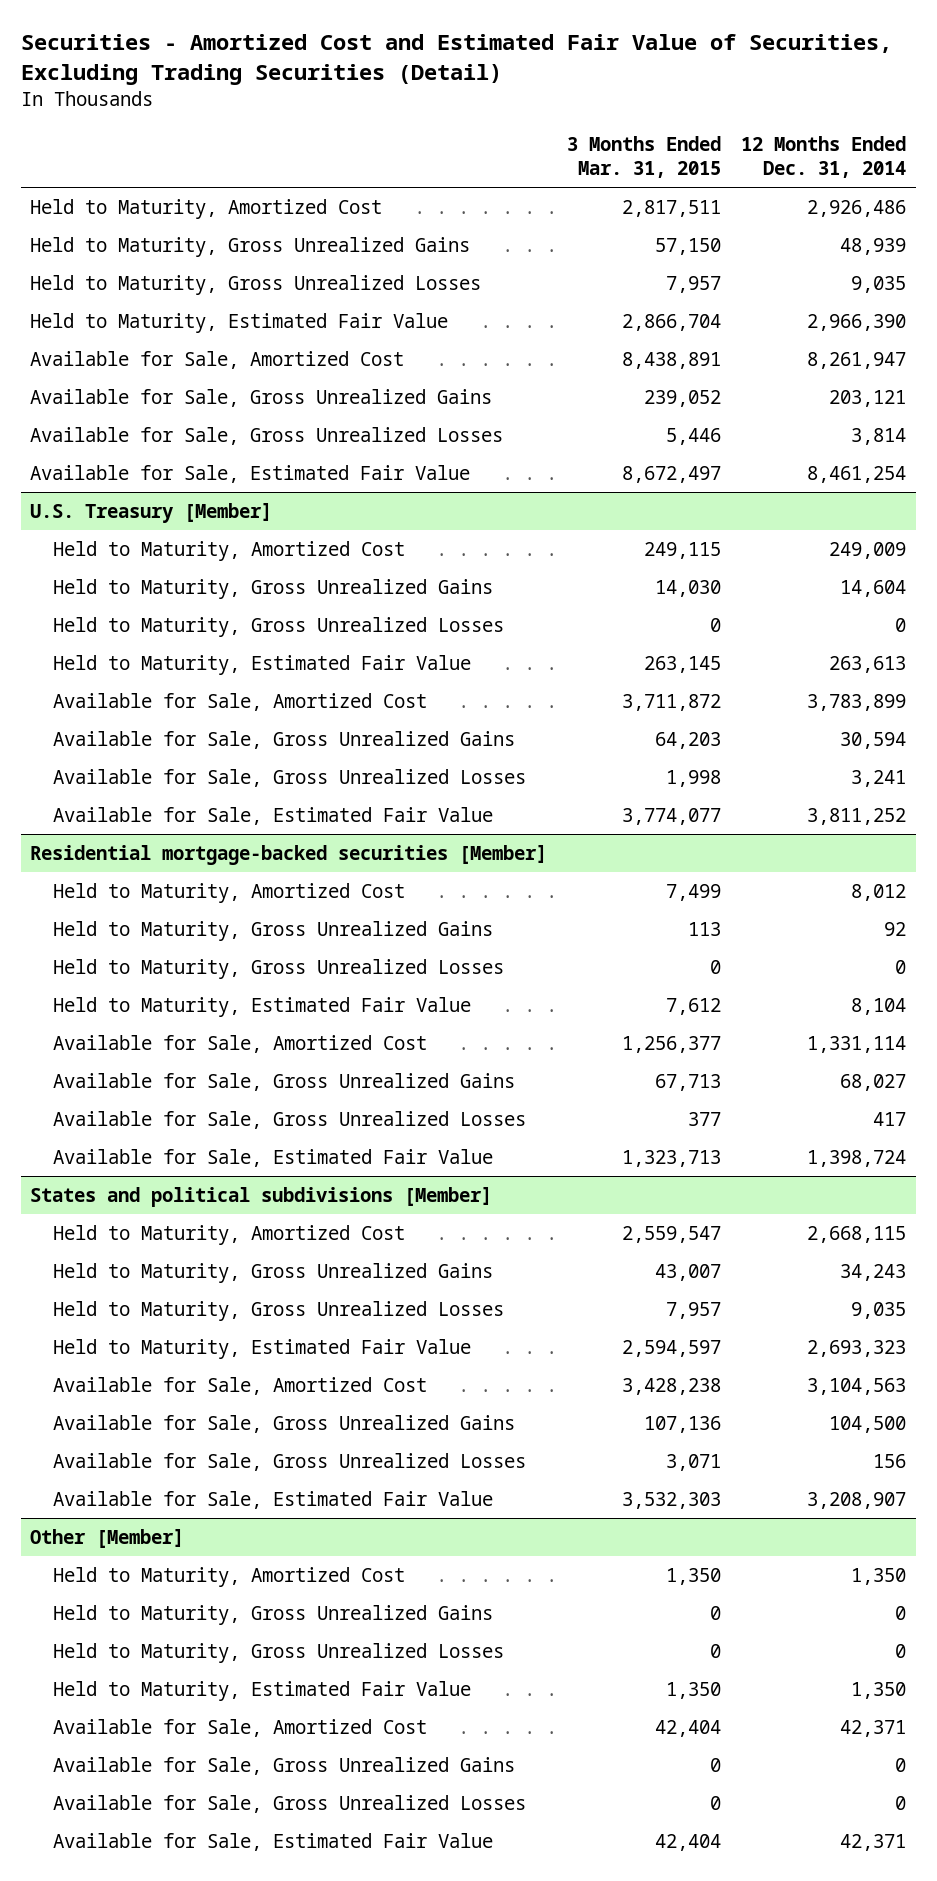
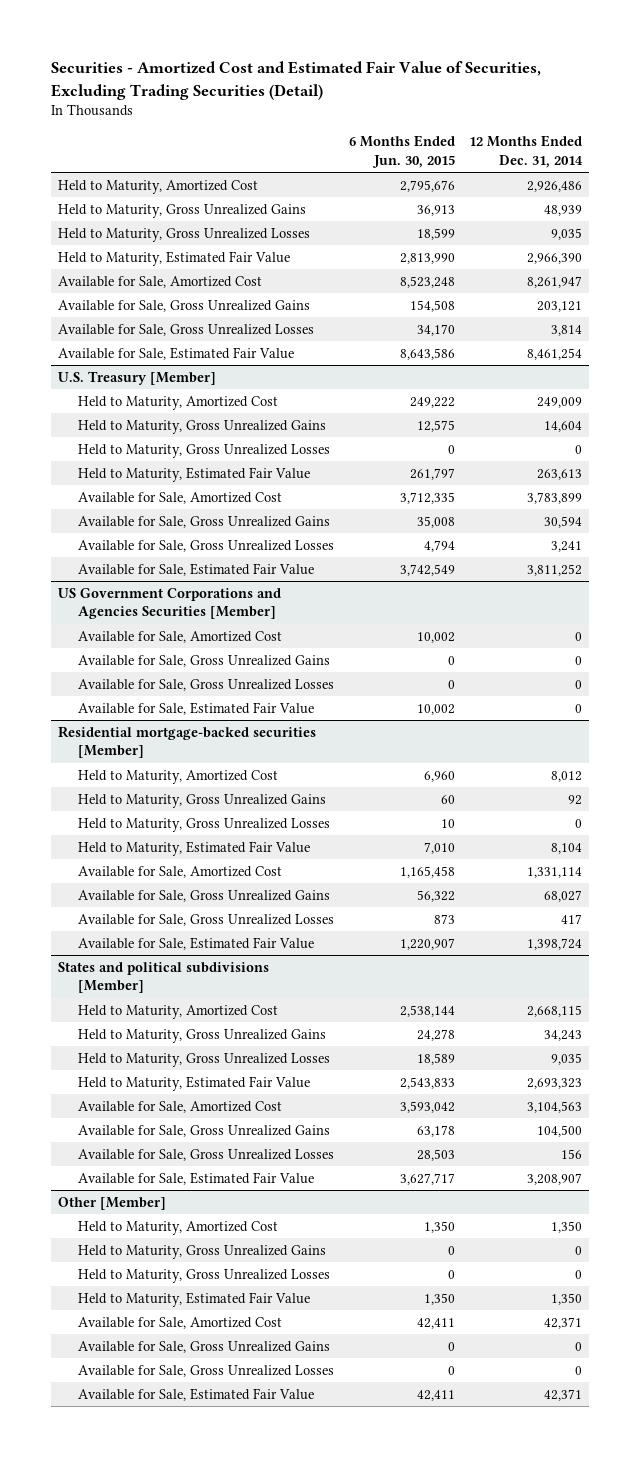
- | 3 Months Ended Mar. 31, 2015 | 12 Months Ended Dec. 31, 2014
+ | 6 Months Ended Jun. 30, 2015 | 12 Months Ended Dec. 31, 2014
+ US Government Corporations and Agencies Securities [Member]
+ Available for Sale, Amortized Cost | 10,002 | 0
+ Available for Sale, Gross Unrealized Gains | 0 | 0
+ Available for Sale, Gross Unrealized Losses | 0 | 0
+ Available for Sale, Estimated Fair Value | 10,002 | 0

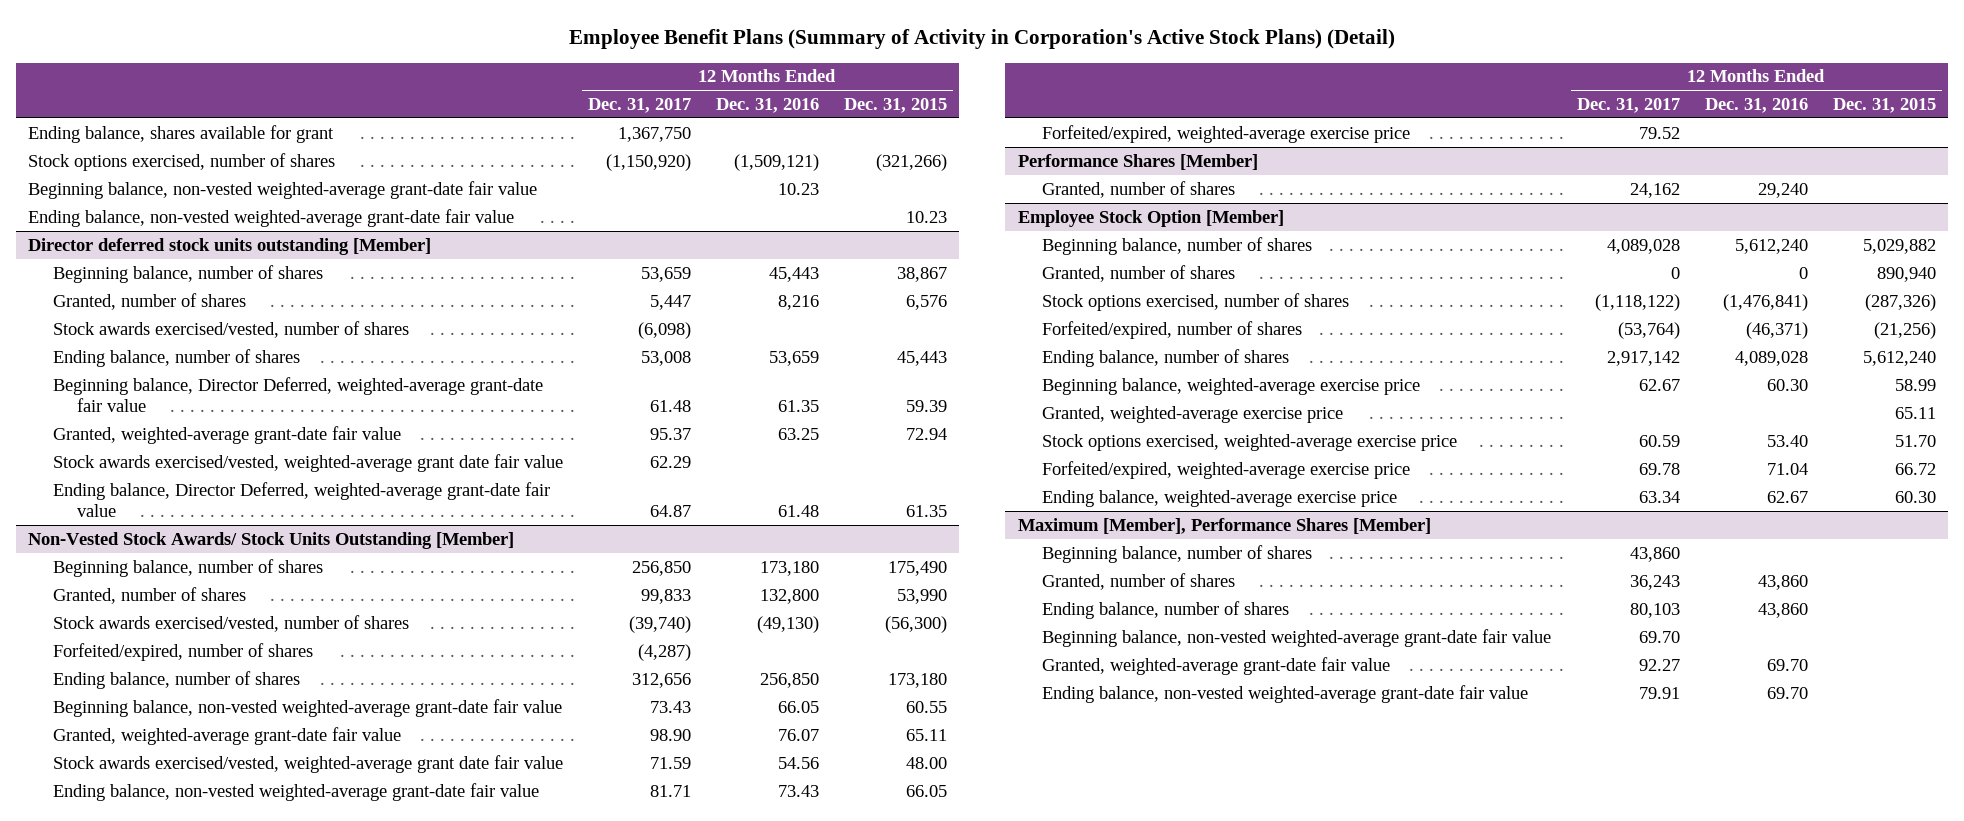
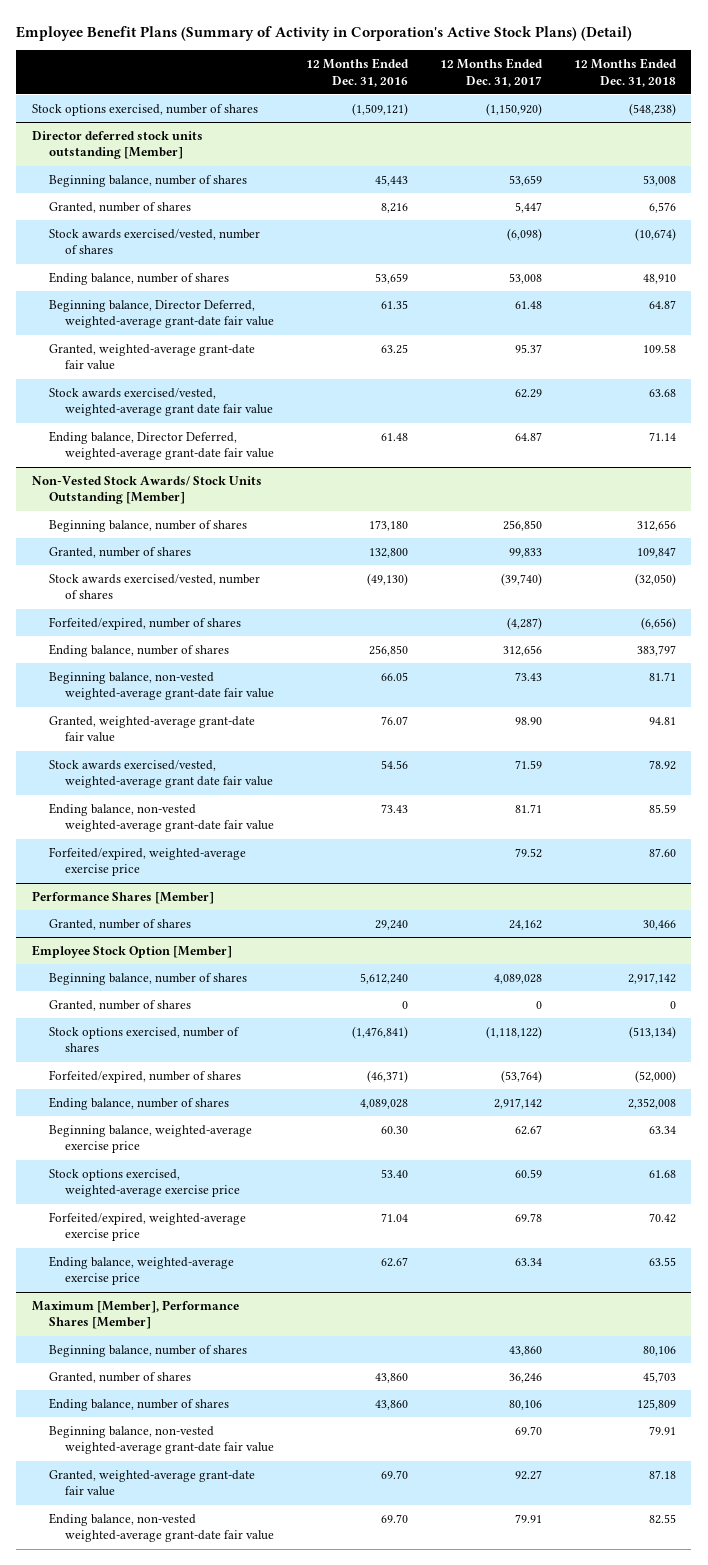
- | 12 Months Ended Dec. 31, 2017 | 12 Months Ended Dec. 31, 2016 | 12 Months Ended Dec. 31, 2015
+ | 12 Months Ended Dec. 31, 2016 | 12 Months Ended Dec. 31, 2017 | 12 Months Ended Dec. 31, 2018
- Ending balance, shares available for grant | 1,367,750 | |
- Beginning balance, non-vested weighted-average grant-date fair value | | 10.23 |
- Ending balance, non-vested weighted-average grant-date fair value | | | 10.23
@ Employee Stock Option [Member]
- Granted, weighted-average exercise price | | | 65.11
@ Maximum [Member], Performance Shares [Member]
- Granted, number of shares | 36,243 | 43,860 |
- Ending balance, number of shares | 80,103 | 43,860 |
+ Granted, number of shares | 43,860 | 36,246 | 45,703
+ Ending balance, number of shares | 43,860 | 80,106 | 125,809

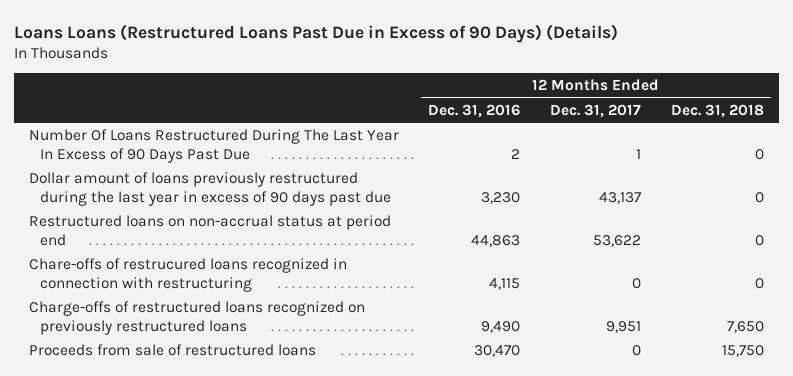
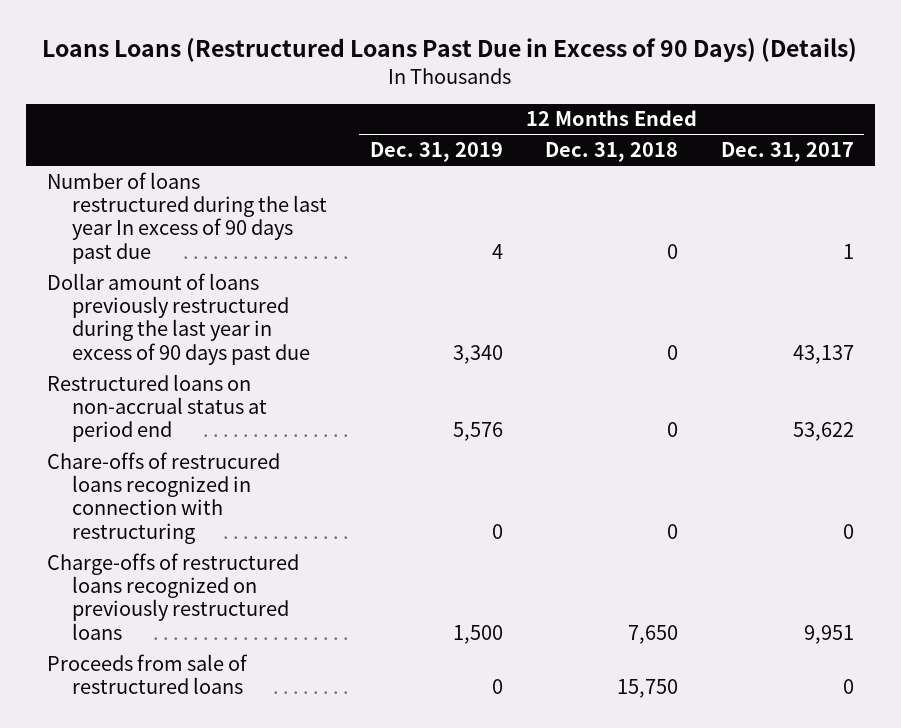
- | 12 Months Ended Dec. 31, 2016 | 12 Months Ended Dec. 31, 2017 | 12 Months Ended Dec. 31, 2018
+ | 12 Months Ended Dec. 31, 2019 | 12 Months Ended Dec. 31, 2018 | 12 Months Ended Dec. 31, 2017
- Number Of Loans Restructured During The Last Year In Excess of 90 Days Past Due | 2 | 1 | 0
+ Number of loans restructured during the last year In excess of 90 days past due | 4 | 0 | 1

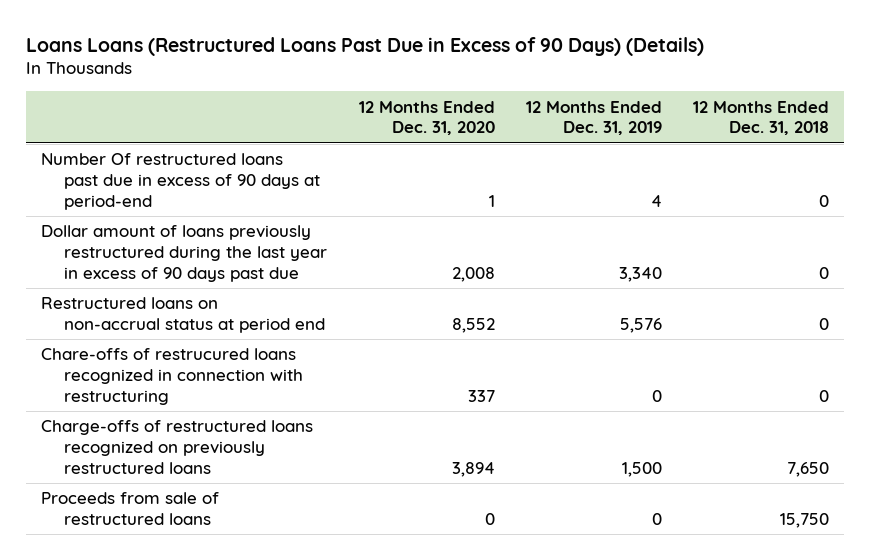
- | 12 Months Ended Dec. 31, 2019 | 12 Months Ended Dec. 31, 2018 | 12 Months Ended Dec. 31, 2017
+ | 12 Months Ended Dec. 31, 2020 | 12 Months Ended Dec. 31, 2019 | 12 Months Ended Dec. 31, 2018
- Number of loans restructured during the last year In excess of 90 days past due | 4 | 0 | 1
+ Number Of restructured loans past due in excess of 90 days at period-end | 1 | 4 | 0

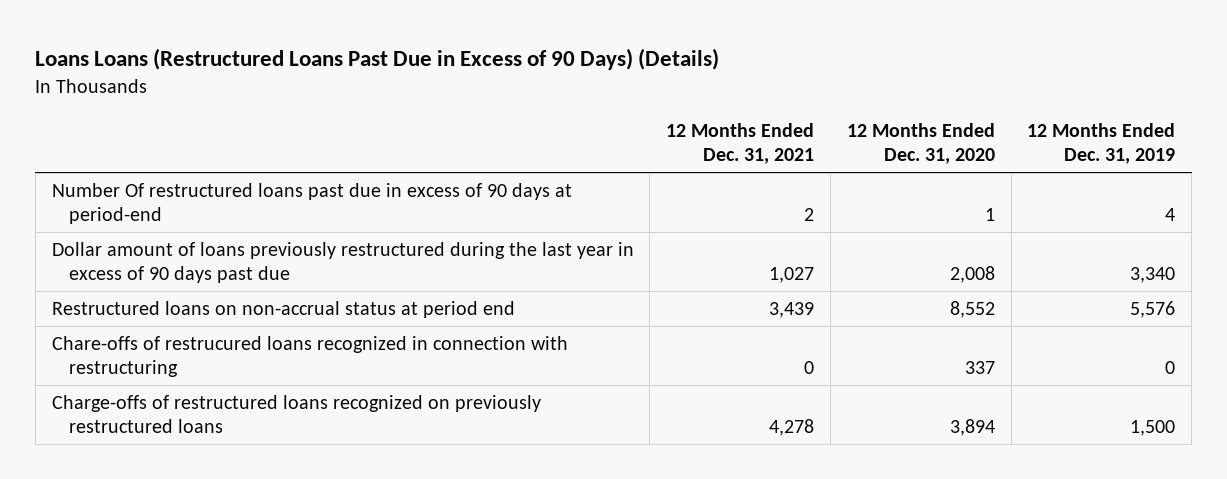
- | 12 Months Ended Dec. 31, 2020 | 12 Months Ended Dec. 31, 2019 | 12 Months Ended Dec. 31, 2018
+ | 12 Months Ended Dec. 31, 2021 | 12 Months Ended Dec. 31, 2020 | 12 Months Ended Dec. 31, 2019
- Proceeds from sale of restructured loans | 0 | 0 | 15,750

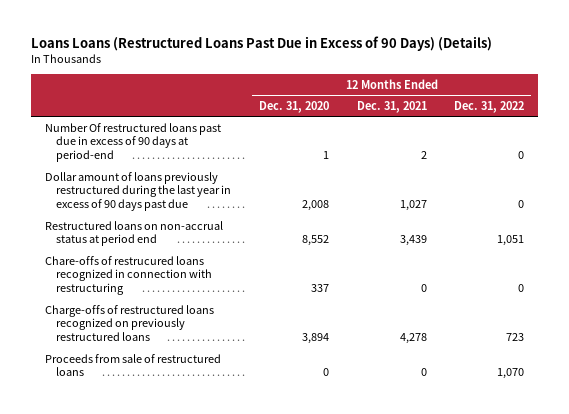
- | 12 Months Ended Dec. 31, 2021 | 12 Months Ended Dec. 31, 2020 | 12 Months Ended Dec. 31, 2019
+ | 12 Months Ended Dec. 31, 2020 | 12 Months Ended Dec. 31, 2021 | 12 Months Ended Dec. 31, 2022
+ Proceeds from sale of restructured loans | 0 | 0 | 1,070

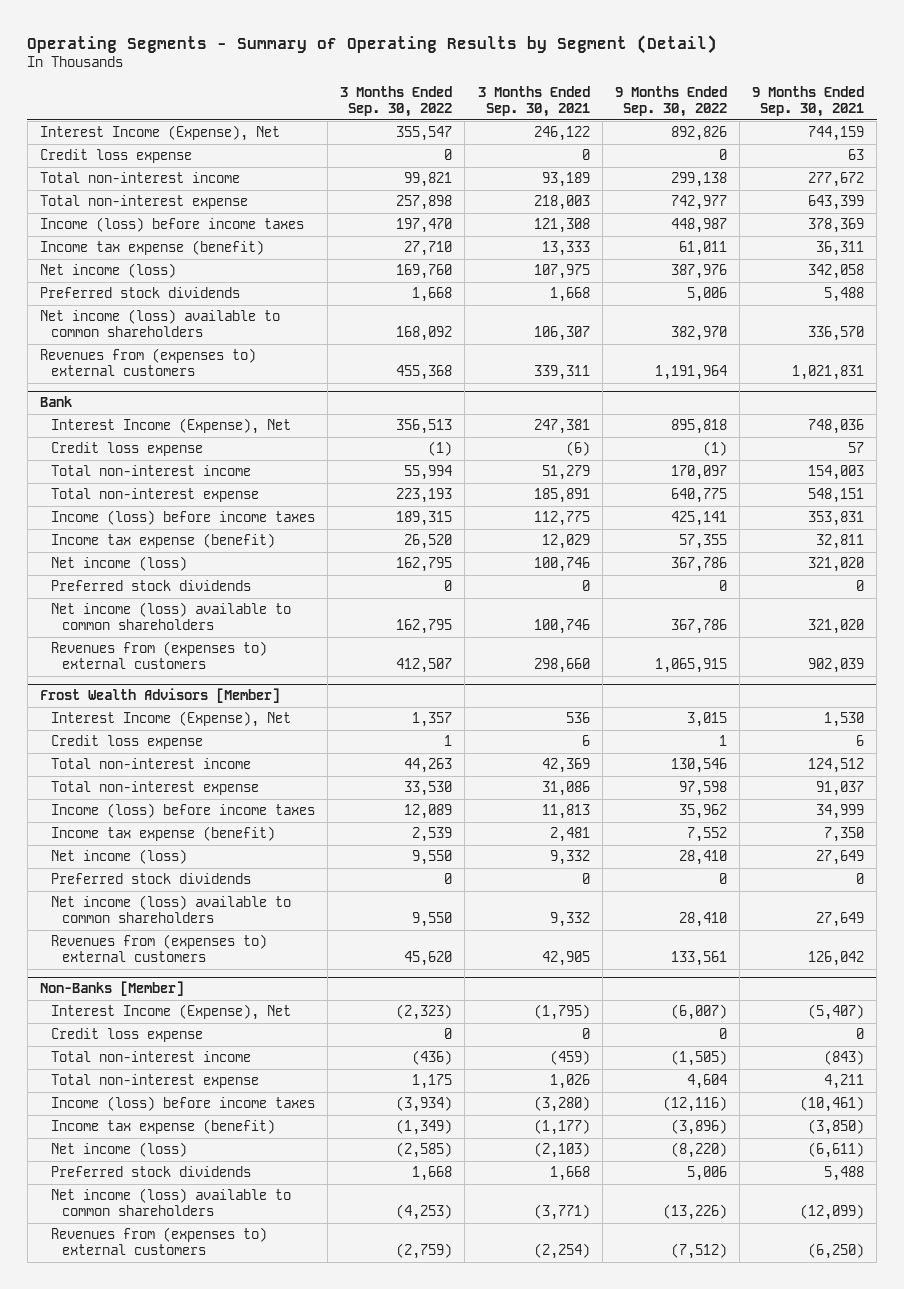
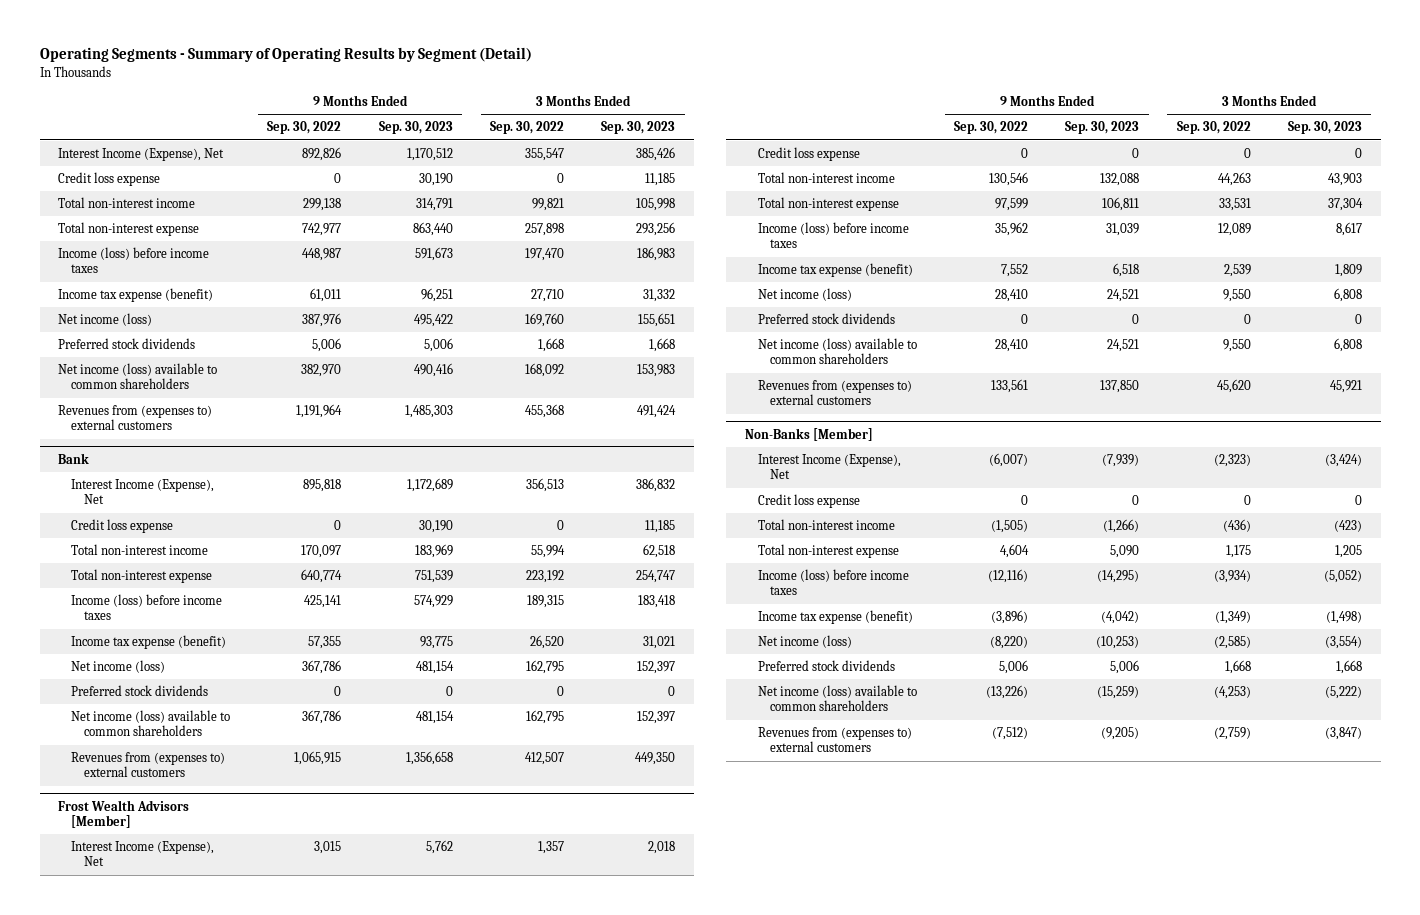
- | 3 Months Ended Sep. 30, 2022 | 3 Months Ended Sep. 30, 2021 | 9 Months Ended Sep. 30, 2022 | 9 Months Ended Sep. 30, 2021
+ | 9 Months Ended Sep. 30, 2022 | 9 Months Ended Sep. 30, 2023 | 3 Months Ended Sep. 30, 2022 | 3 Months Ended Sep. 30, 2023
@ Bank
- Credit loss expense | (1) | (6) | (1) | 57
+ Credit loss expense | 0 | 30,190 | 0 | 11,185
- Total non-interest expense | 223,193 | 185,891 | 640,775 | 548,151
+ Total non-interest expense | 640,774 | 751,539 | 223,192 | 254,747
@ Frost Wealth Advisors [Member]
- Credit loss expense | 1 | 6 | 1 | 6
+ Credit loss expense | 0 | 0 | 0 | 0
- Total non-interest expense | 33,530 | 31,086 | 97,598 | 91,037
+ Total non-interest expense | 97,599 | 106,811 | 33,531 | 37,304

